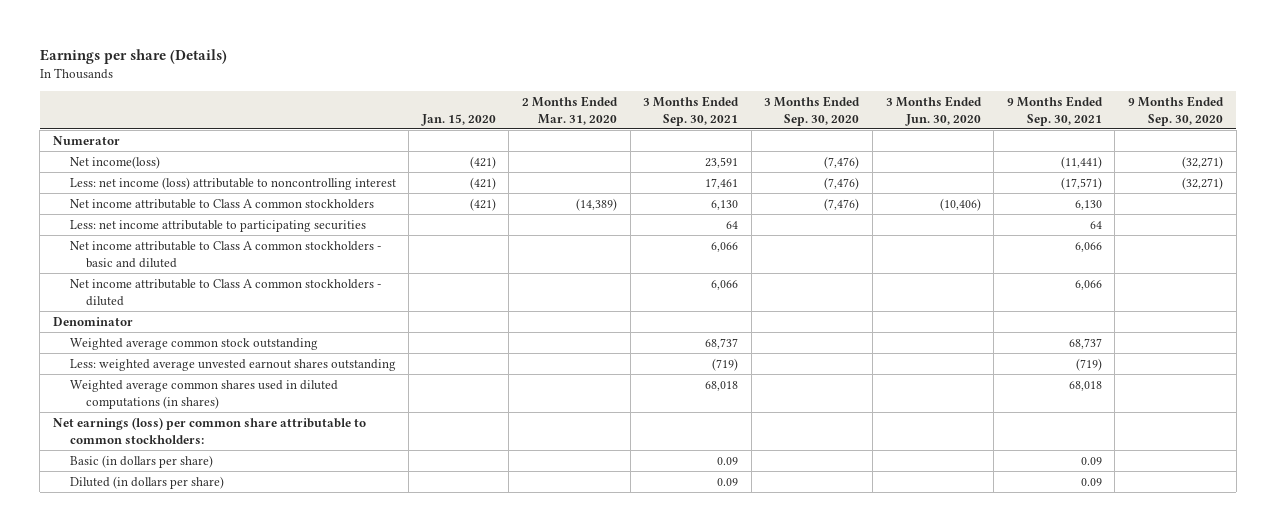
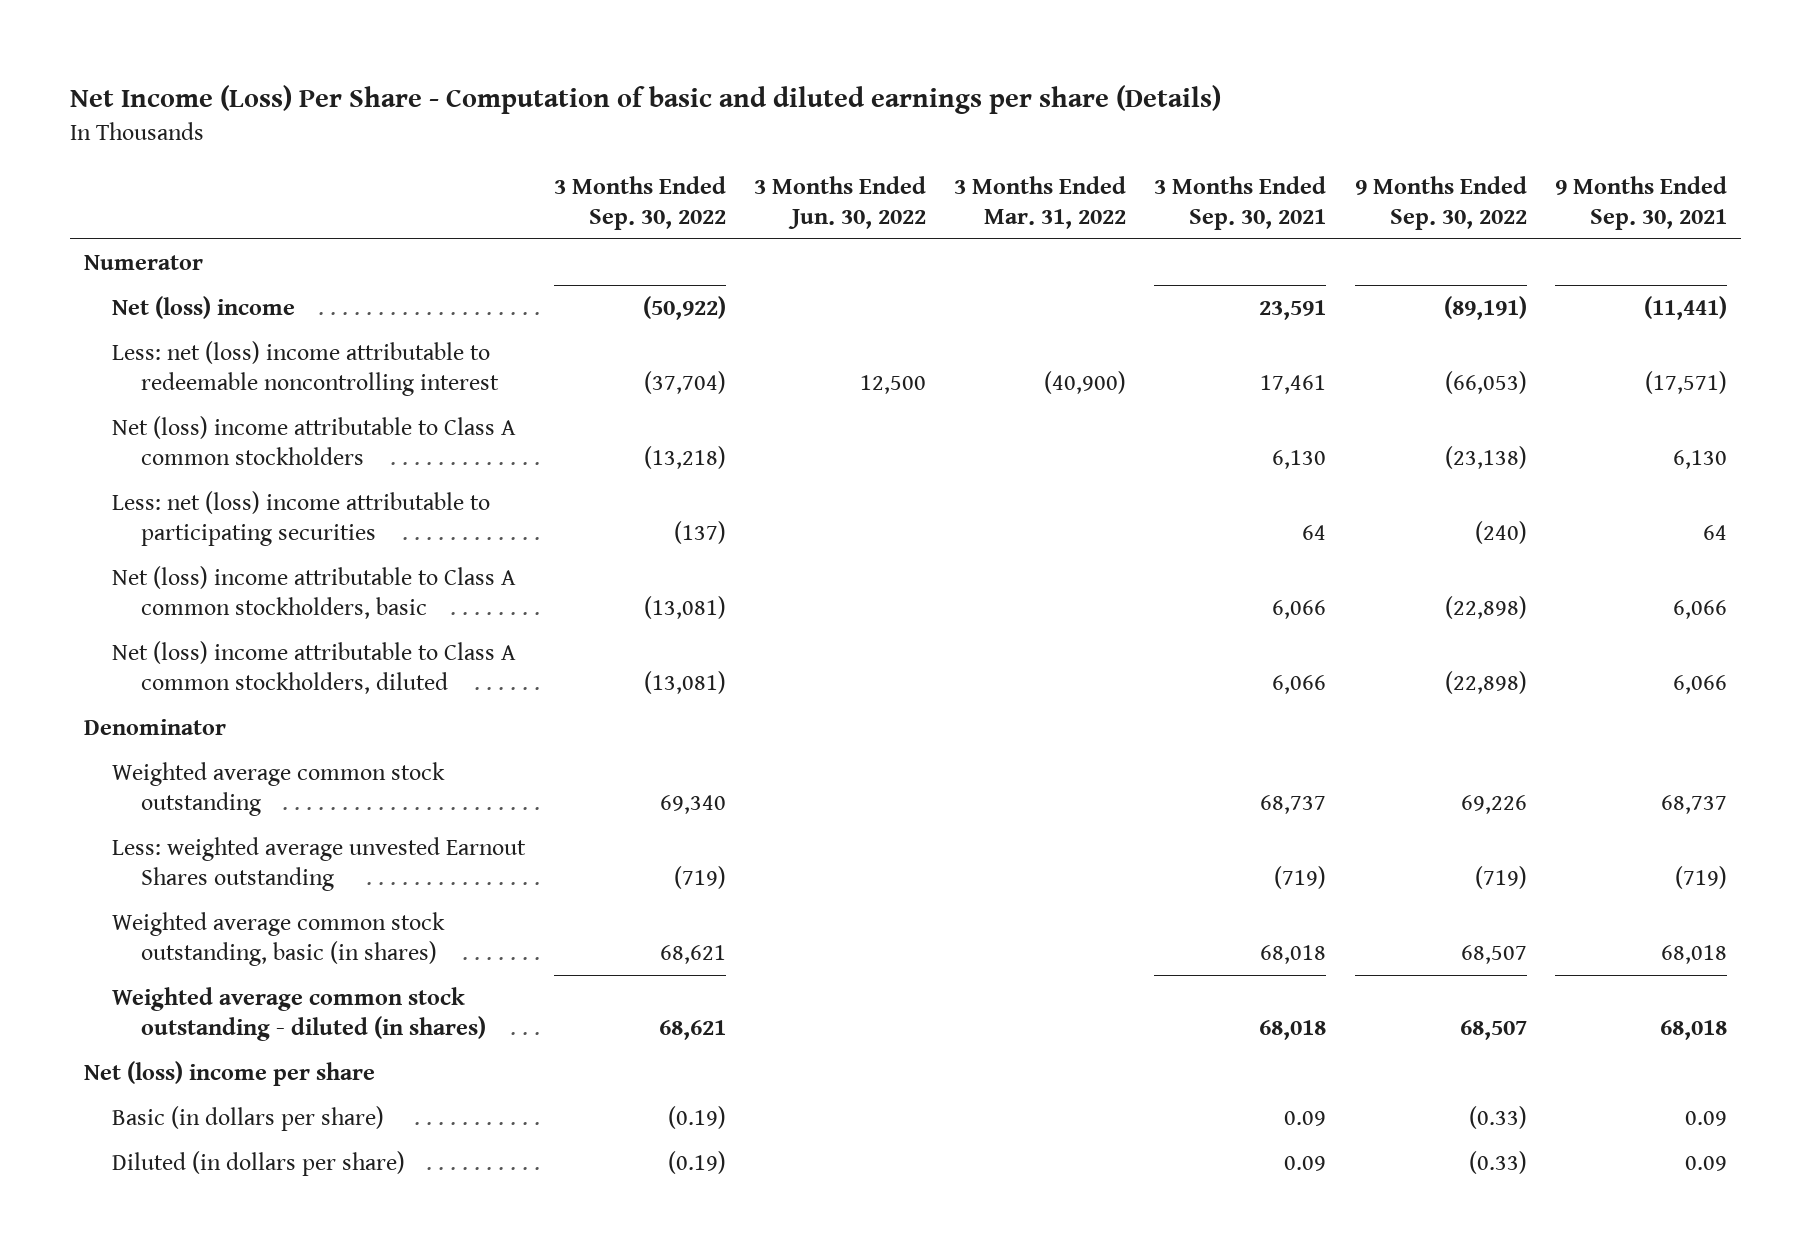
- Earnings per share (Details)
+ Net Income (Loss) Per Share - Computation of basic and diluted earnings per share (Details)
- | Jan. 15, 2020 | 2 Months Ended Mar. 31, 2020 | 3 Months Ended Sep. 30, 2021 | 3 Months Ended Sep. 30, 2020 | 3 Months Ended Jun. 30, 2020 | 9 Months Ended Sep. 30, 2021 | 9 Months Ended Sep. 30, 2020
+ | 3 Months Ended Sep. 30, 2022 | 3 Months Ended Jun. 30, 2022 | 3 Months Ended Mar. 31, 2022 | 3 Months Ended Sep. 30, 2021 | 9 Months Ended Sep. 30, 2022 | 9 Months Ended Sep. 30, 2021
- Net income(loss) | (421) | | 23,591 | (7,476) | | (11,441) | (32,271)
- Less: net income (loss) attributable to noncontrolling interest | (421) | | 17,461 | (7,476) | | (17,571) | (32,271)
- Net income attributable to Class A common stockholders | (421) | (14,389) | 6,130 | (7,476) | (10,406) | 6,130 |
- Less: net income attributable to participating securities | | | 64 | | | 64 |
- Net income attributable to Class A common stockholders - basic and diluted | | | 6,066 | | | 6,066 |
- Net income attributable to Class A common stockholders - diluted | | | 6,066 | | | 6,066 |
+ Net (loss) income | (50,922) | | | 23,591 | (89,191) | (11,441)
+ Less: net (loss) income attributable to redeemable noncontrolling interest | (37,704) | 12,500 | (40,900) | 17,461 | (66,053) | (17,571)
+ Net (loss) income attributable to Class A common stockholders | (13,218) | | | 6,130 | (23,138) | 6,130
+ Less: net (loss) income attributable to participating securities | (137) | | | 64 | (240) | 64
+ Net (loss) income attributable to Class A common stockholders, basic | (13,081) | | | 6,066 | (22,898) | 6,066
+ Net (loss) income attributable to Class A common stockholders, diluted | (13,081) | | | 6,066 | (22,898) | 6,066
- Less: weighted average unvested earnout shares outstanding | | | (719) | | | (719) |
- Weighted average common shares used in diluted computations (in shares) | | | 68,018 | | | 68,018 |
- Net earnings (loss) per common share attributable to common stockholders:
+ Less: weighted average unvested Earnout Shares outstanding | (719) | | | (719) | (719) | (719)
+ Weighted average common stock outstanding, basic (in shares) | 68,621 | | | 68,018 | 68,507 | 68,018
+ Weighted average common stock outstanding - diluted (in shares) | 68,621 | | | 68,018 | 68,507 | 68,018
+ Net (loss) income per share

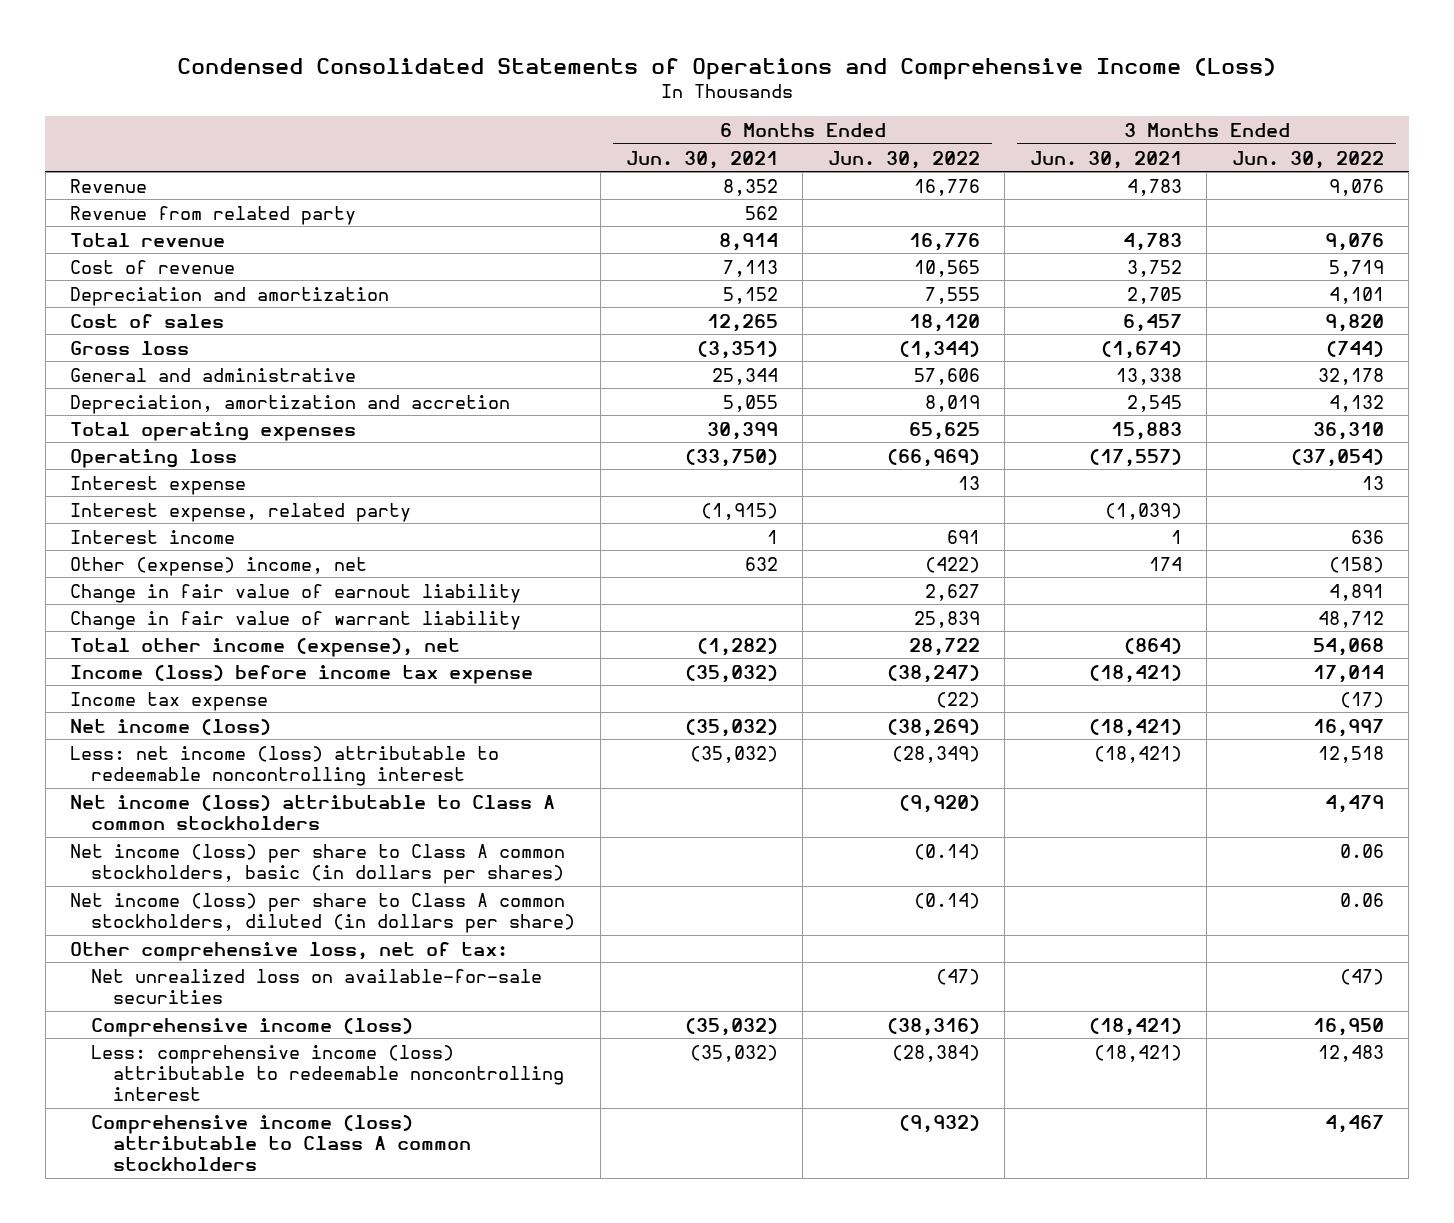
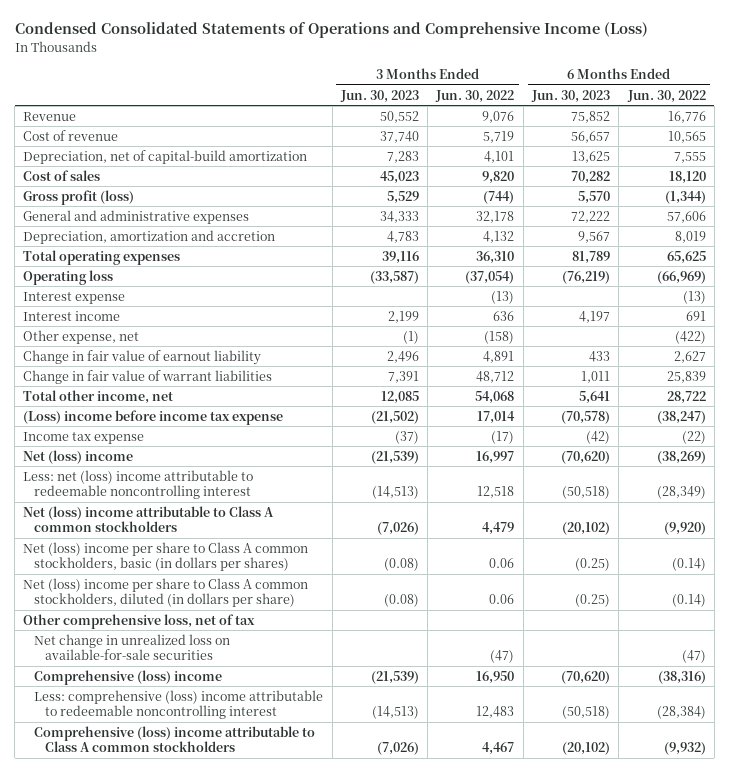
- | 6 Months Ended Jun. 30, 2021 | 6 Months Ended Jun. 30, 2022 | 3 Months Ended Jun. 30, 2021 | 3 Months Ended Jun. 30, 2022
+ | 3 Months Ended Jun. 30, 2023 | 3 Months Ended Jun. 30, 2022 | 6 Months Ended Jun. 30, 2023 | 6 Months Ended Jun. 30, 2022
- Revenue from related party | 562 | | |
- Total revenue | 8,914 | 16,776 | 4,783 | 9,076
- Depreciation and amortization | 5,152 | 7,555 | 2,705 | 4,101
+ Depreciation, net of capital-build amortization | 7,283 | 4,101 | 13,625 | 7,555
- Gross loss | (3,351) | (1,344) | (1,674) | (744)
- General and administrative | 25,344 | 57,606 | 13,338 | 32,178
+ Gross profit (loss) | 5,529 | (744) | 5,570 | (1,344)
+ General and administrative expenses | 34,333 | 32,178 | 72,222 | 57,606
- Interest expense | | 13 | | 13
- Interest expense, related party | (1,915) | | (1,039) |
+ Interest expense | | (13) | | (13)
- Other (expense) income, net | 632 | (422) | 174 | (158)
+ Other expense, net | (1) | (158) | | (422)
- Change in fair value of warrant liability | | 25,839 | | 48,712
- Total other income (expense), net | (1,282) | 28,722 | (864) | 54,068
- Income (loss) before income tax expense | (35,032) | (38,247) | (18,421) | 17,014
+ Change in fair value of warrant liabilities | 7,391 | 48,712 | 1,011 | 25,839
+ Total other income, net | 12,085 | 54,068 | 5,641 | 28,722
+ (Loss) income before income tax expense | (21,502) | 17,014 | (70,578) | (38,247)
- Net income (loss) | (35,032) | (38,269) | (18,421) | 16,997
- Less: net income (loss) attributable to redeemable noncontrolling interest | (35,032) | (28,349) | (18,421) | 12,518
- Net income (loss) attributable to Class A common stockholders | | (9,920) | | 4,479
- Net income (loss) per share to Class A common stockholders, basic (in dollars per shares) | | (0.14) | | 0.06
- Net income (loss) per share to Class A common stockholders, diluted (in dollars per share) | | (0.14) | | 0.06
- Other comprehensive loss, net of tax:
- Net unrealized loss on available-for-sale securities | | (47) | | (47)
- Comprehensive income (loss) | (35,032) | (38,316) | (18,421) | 16,950
- Less: comprehensive income (loss) attributable to redeemable noncontrolling interest | (35,032) | (28,384) | (18,421) | 12,483
- Comprehensive income (loss) attributable to Class A common stockholders | | (9,932) | | 4,467
+ Net (loss) income | (21,539) | 16,997 | (70,620) | (38,269)
+ Less: net (loss) income attributable to redeemable noncontrolling interest | (14,513) | 12,518 | (50,518) | (28,349)
+ Net (loss) income attributable to Class A common stockholders | (7,026) | 4,479 | (20,102) | (9,920)
+ Net (loss) income per share to Class A common stockholders, basic (in dollars per shares) | (0.08) | 0.06 | (0.25) | (0.14)
+ Net (loss) income per share to Class A common stockholders, diluted (in dollars per share) | (0.08) | 0.06 | (0.25) | (0.14)
+ Other comprehensive loss, net of tax
+ Net change in unrealized loss on available-for-sale securities | | (47) | | (47)
+ Comprehensive (loss) income | (21,539) | 16,950 | (70,620) | (38,316)
+ Less: comprehensive (loss) income attributable to redeemable noncontrolling interest | (14,513) | 12,483 | (50,518) | (28,384)
+ Comprehensive (loss) income attributable to Class A common stockholders | (7,026) | 4,467 | (20,102) | (9,932)

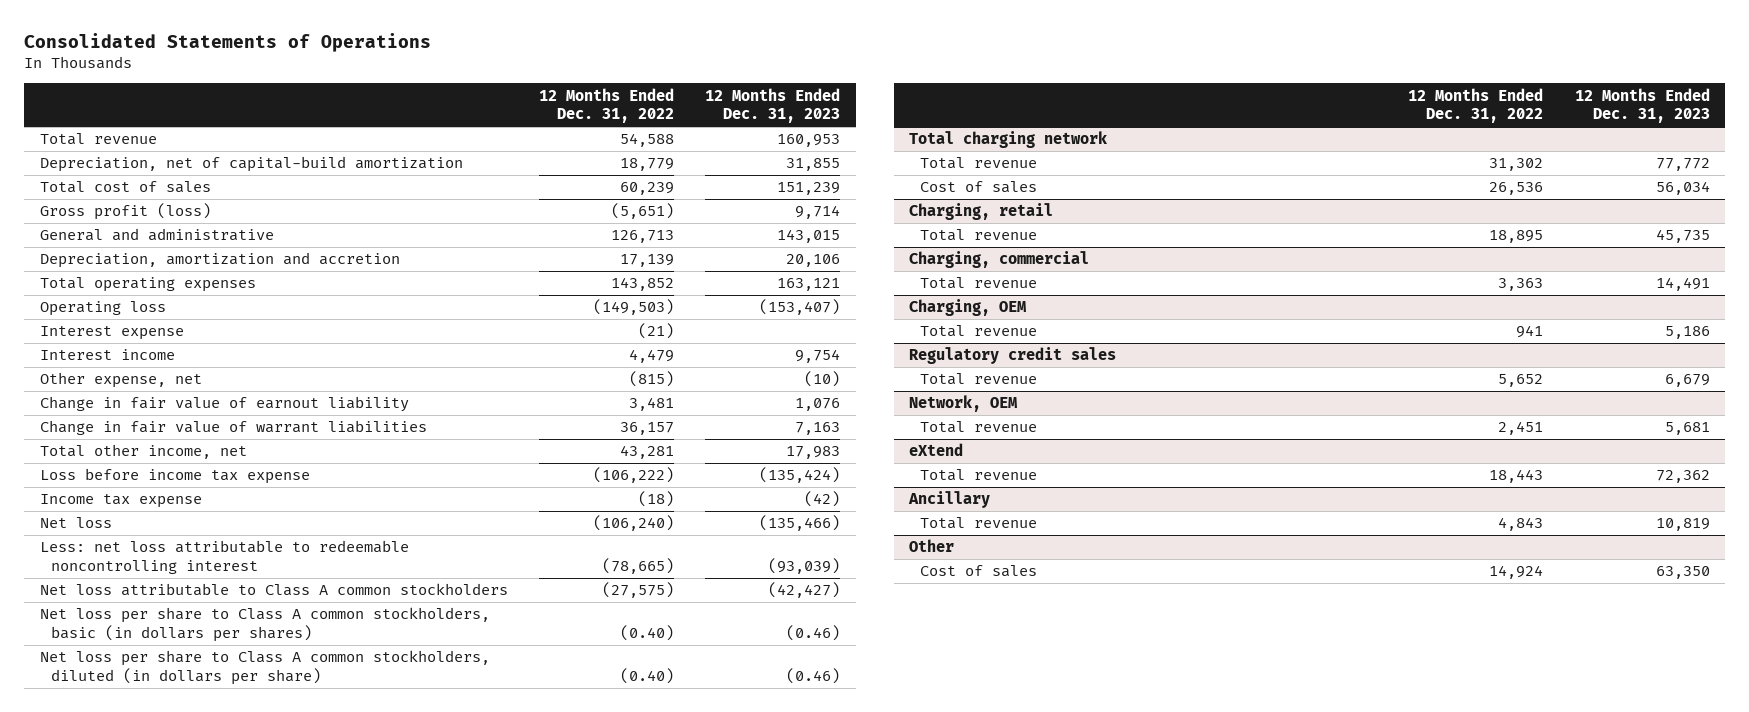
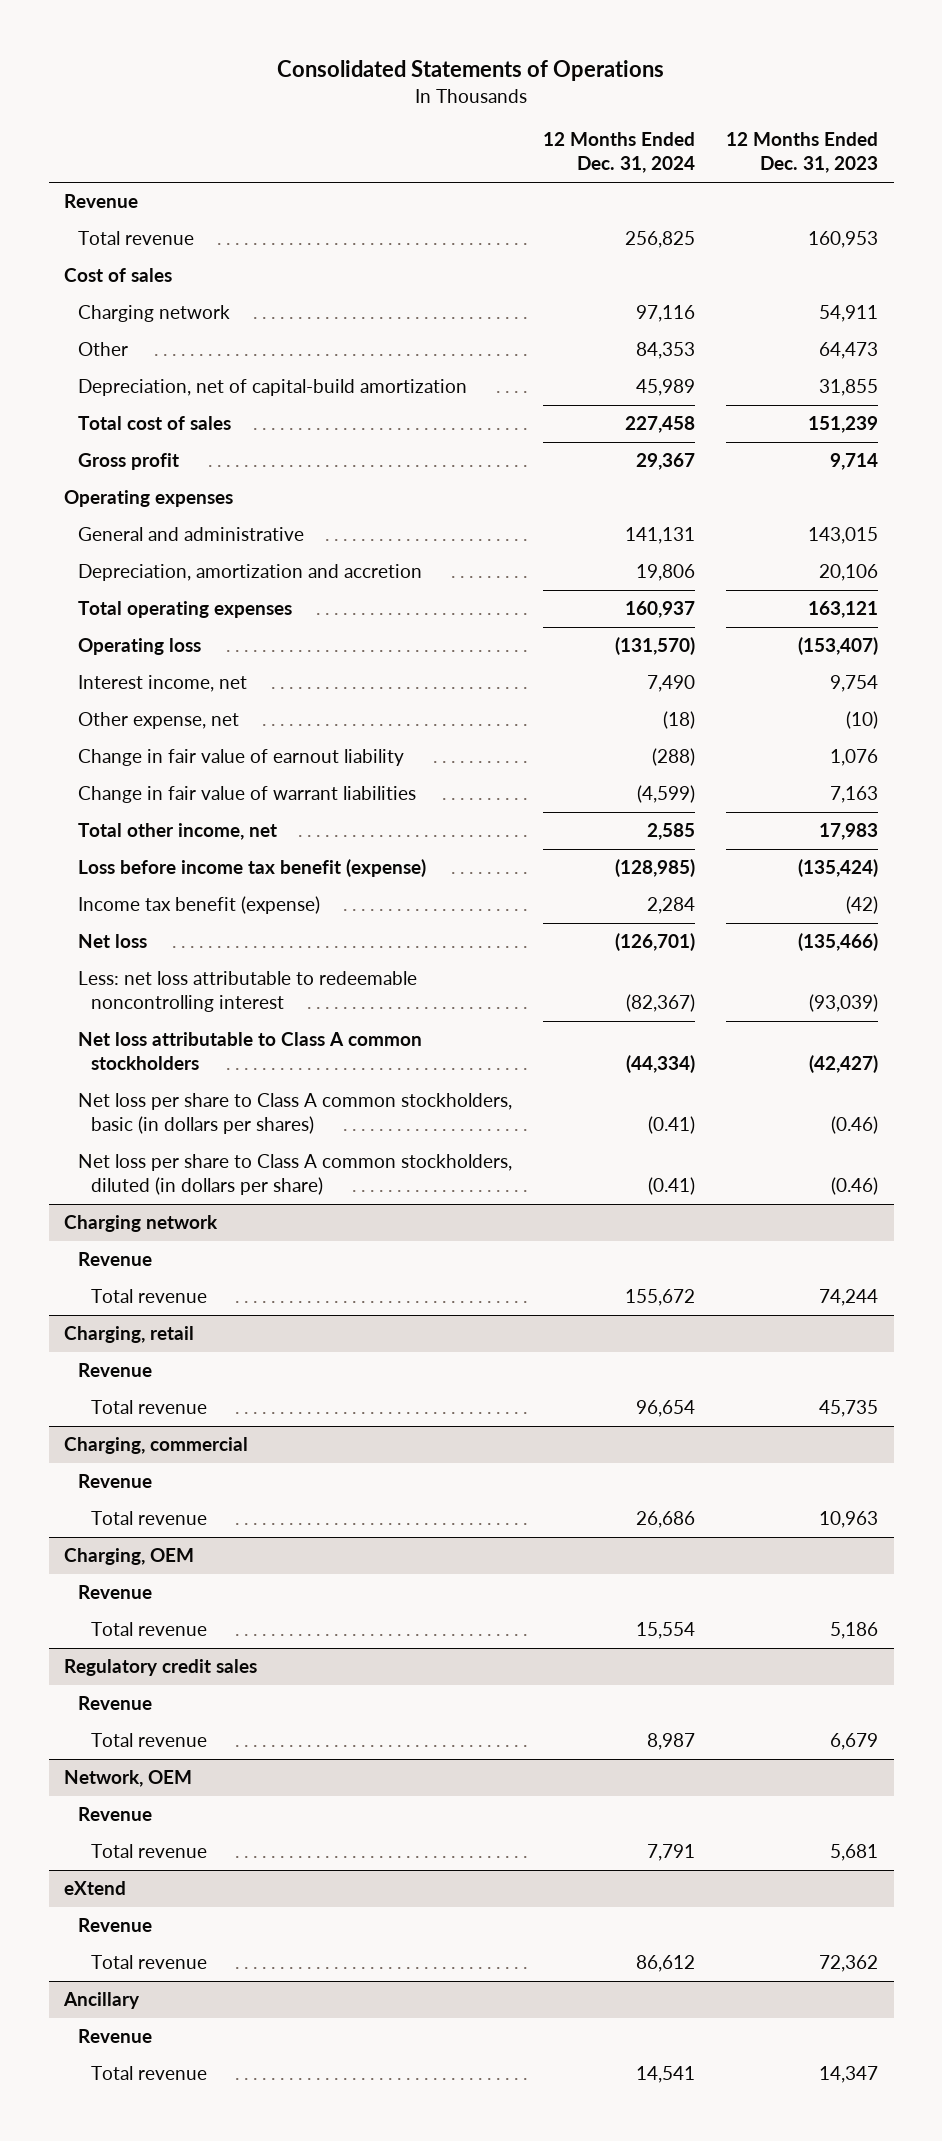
- | 12 Months Ended Dec. 31, 2022 | 12 Months Ended Dec. 31, 2023
+ | 12 Months Ended Dec. 31, 2024 | 12 Months Ended Dec. 31, 2023
+ Revenue
+ Cost of sales
+ Charging network | 97,116 | 54,911
+ Other | 84,353 | 64,473
- Gross profit (loss) | (5,651) | 9,714
+ Gross profit | 29,367 | 9,714
+ Operating expenses
- Interest expense | (21) |
- Interest income | 4,479 | 9,754
+ Interest income, net | 7,490 | 9,754
- Loss before income tax expense | (106,222) | (135,424)
- Income tax expense | (18) | (42)
+ Loss before income tax benefit (expense) | (128,985) | (135,424)
+ Income tax benefit (expense) | 2,284 | (42)
- Total charging network
- Total revenue | 31,302 | 77,772
- Cost of sales | 26,536 | 56,034
+ Charging network
+ Revenue
+ Total revenue | 155,672 | 74,244
@ Charging, retail
+ Revenue
@ Charging, commercial
- Total revenue | 3,363 | 14,491
+ Revenue
+ Total revenue | 26,686 | 10,963
@ Charging, OEM
+ Revenue
@ Regulatory credit sales
+ Revenue
@ Network, OEM
+ Revenue
@ eXtend
+ Revenue
@ Ancillary
- Total revenue | 4,843 | 10,819
- Other
- Cost of sales | 14,924 | 63,350
@ Ancillary
+ Revenue
+ Total revenue | 14,541 | 14,347

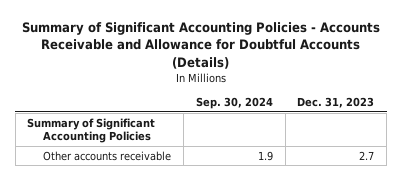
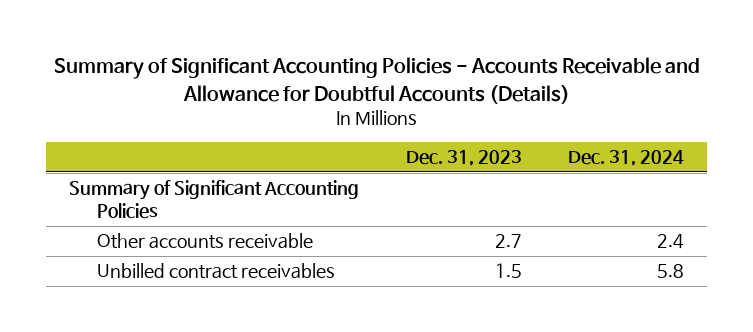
- | Sep. 30, 2024 | Dec. 31, 2023
+ | Dec. 31, 2023 | Dec. 31, 2024
+ Unbilled contract receivables | 1.5 | 5.8

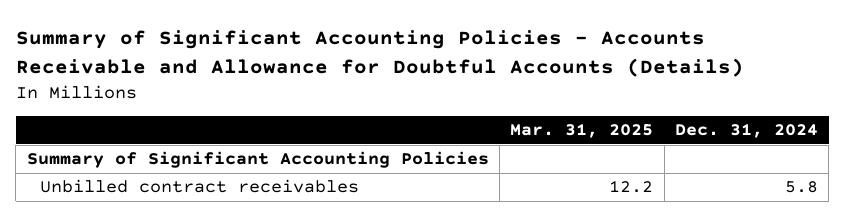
- | Dec. 31, 2023 | Dec. 31, 2024
+ | Mar. 31, 2025 | Dec. 31, 2024
- Other accounts receivable | 2.7 | 2.4

